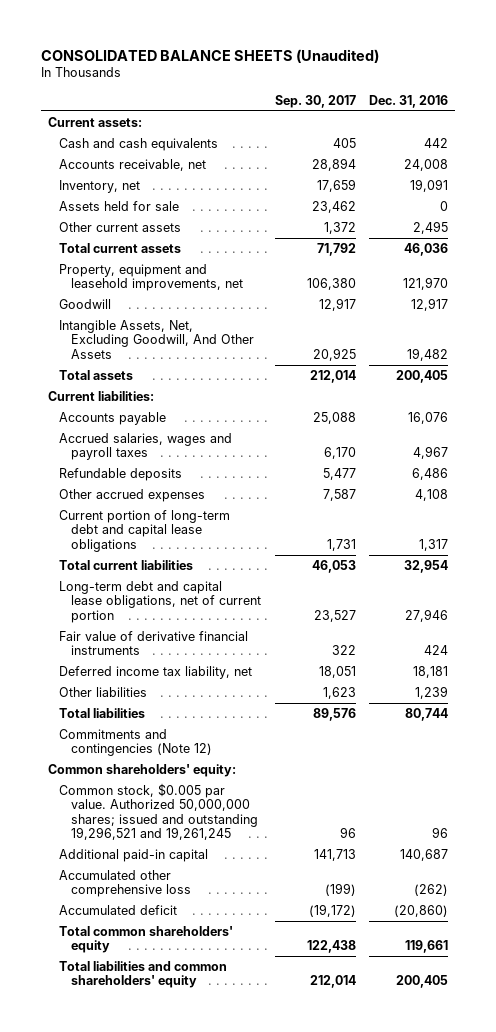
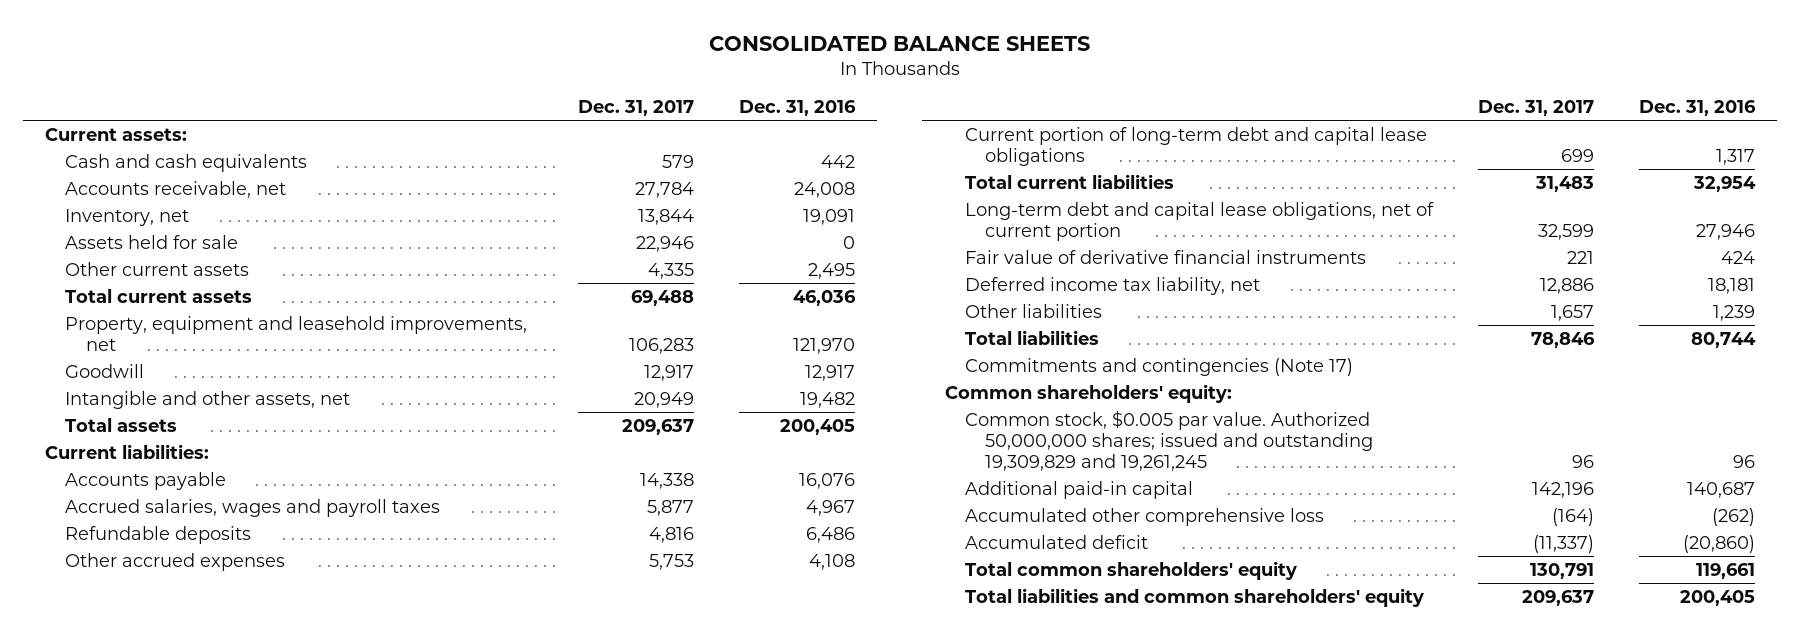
- CONSOLIDATED BALANCE SHEETS (Unaudited)
+ CONSOLIDATED BALANCE SHEETS
- | Sep. 30, 2017 | Dec. 31, 2016
+ | Dec. 31, 2017 | Dec. 31, 2016
- Intangible Assets, Net, Excluding Goodwill, And Other Assets | 20,925 | 19,482
+ Intangible and other assets, net | 20,949 | 19,482
- Commitments and contingencies (Note 12)
+ Commitments and contingencies (Note 17)
- Common stock, $0.005 par value. Authorized 50,000,000 shares; issued and outstanding 19,296,521 and 19,261,245 | 96 | 96
+ Common stock, $0.005 par value. Authorized 50,000,000 shares; issued and outstanding 19,309,829 and 19,261,245 | 96 | 96

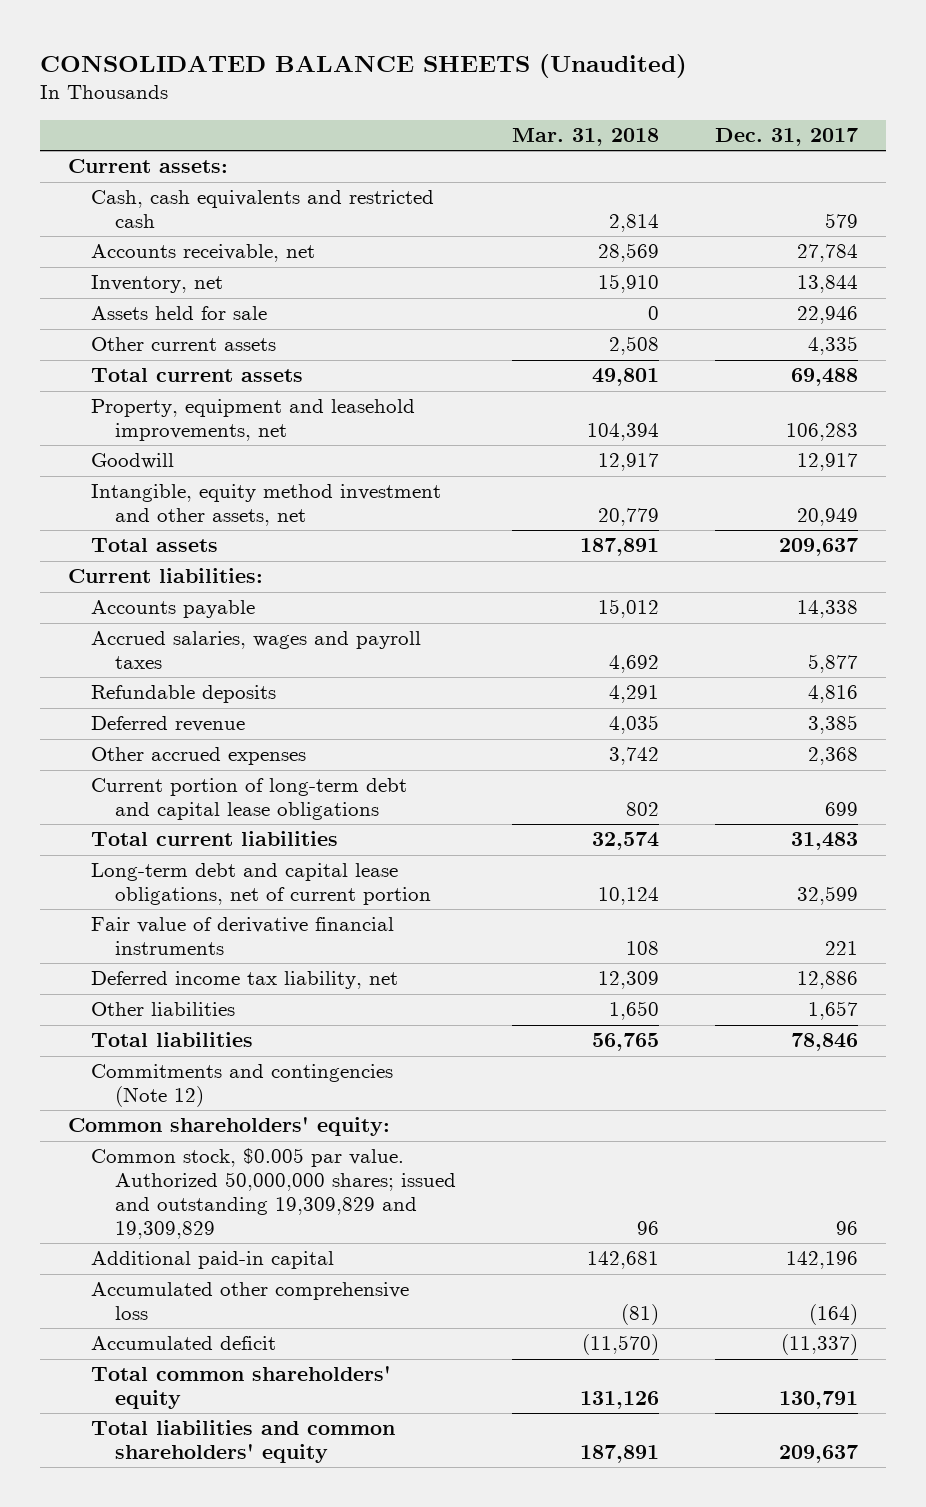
- CONSOLIDATED BALANCE SHEETS
+ CONSOLIDATED BALANCE SHEETS (Unaudited)
- | Dec. 31, 2017 | Dec. 31, 2016
+ | Mar. 31, 2018 | Dec. 31, 2017
- Cash and cash equivalents | 579 | 442
+ Cash, cash equivalents and restricted cash | 2,814 | 579
- Intangible and other assets, net | 20,949 | 19,482
+ Intangible, equity method investment and other assets, net | 20,779 | 20,949
- Other accrued expenses | 5,753 | 4,108
+ Deferred revenue | 4,035 | 3,385
+ Other accrued expenses | 3,742 | 2,368
- Commitments and contingencies (Note 17)
+ Commitments and contingencies (Note 12)
- Common stock, $0.005 par value. Authorized 50,000,000 shares; issued and outstanding 19,309,829 and 19,261,245 | 96 | 96
+ Common stock, $0.005 par value. Authorized 50,000,000 shares; issued and outstanding 19,309,829 and 19,309,829 | 96 | 96

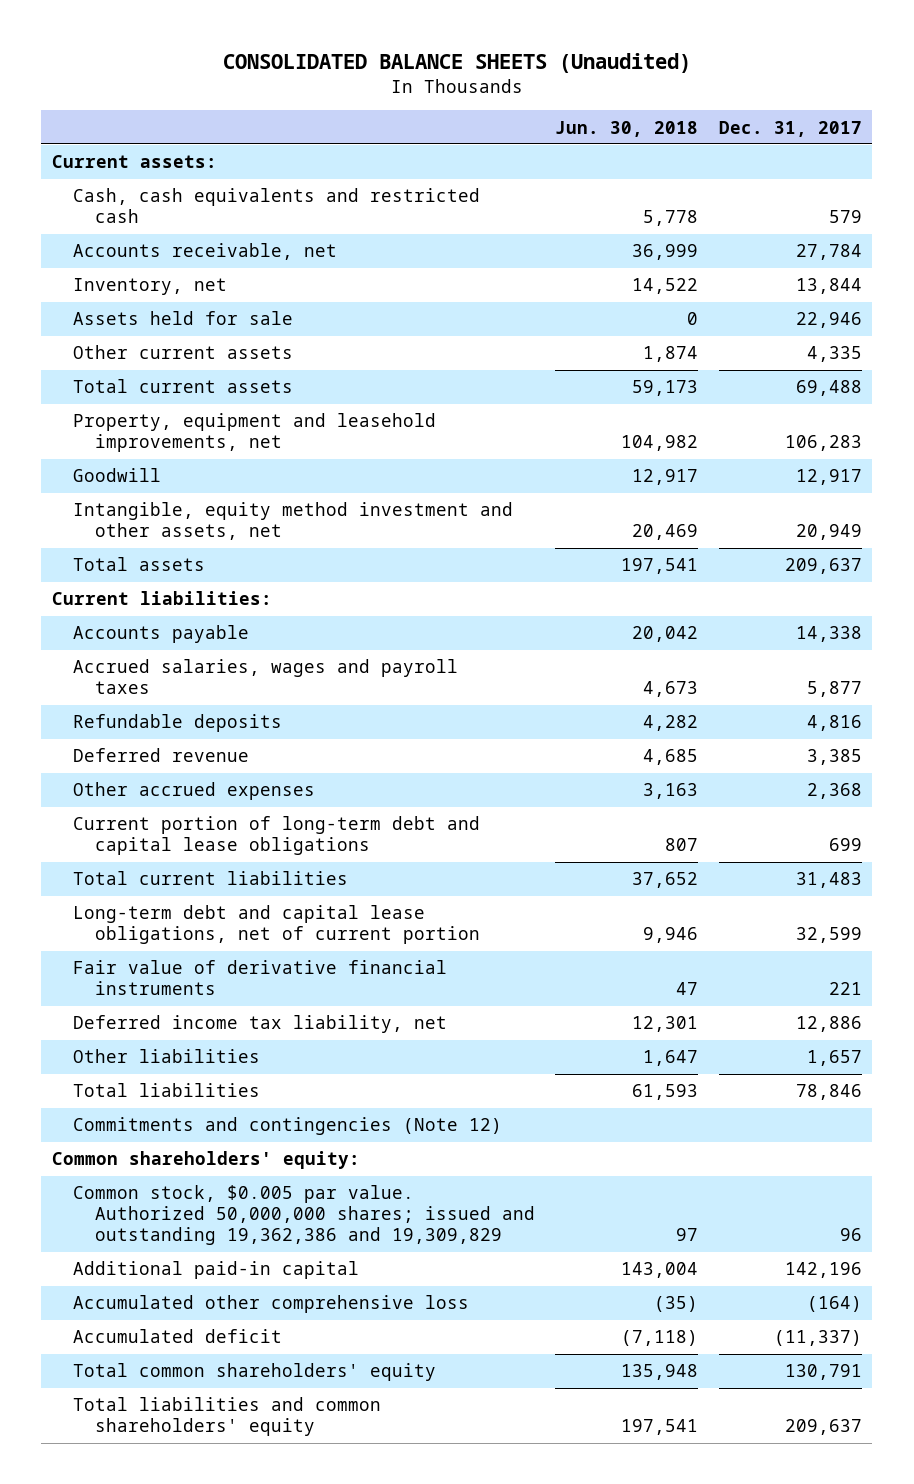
- | Mar. 31, 2018 | Dec. 31, 2017
+ | Jun. 30, 2018 | Dec. 31, 2017
- Common stock, $0.005 par value. Authorized 50,000,000 shares; issued and outstanding 19,309,829 and 19,309,829 | 96 | 96
+ Common stock, $0.005 par value. Authorized 50,000,000 shares; issued and outstanding 19,362,386 and 19,309,829 | 97 | 96

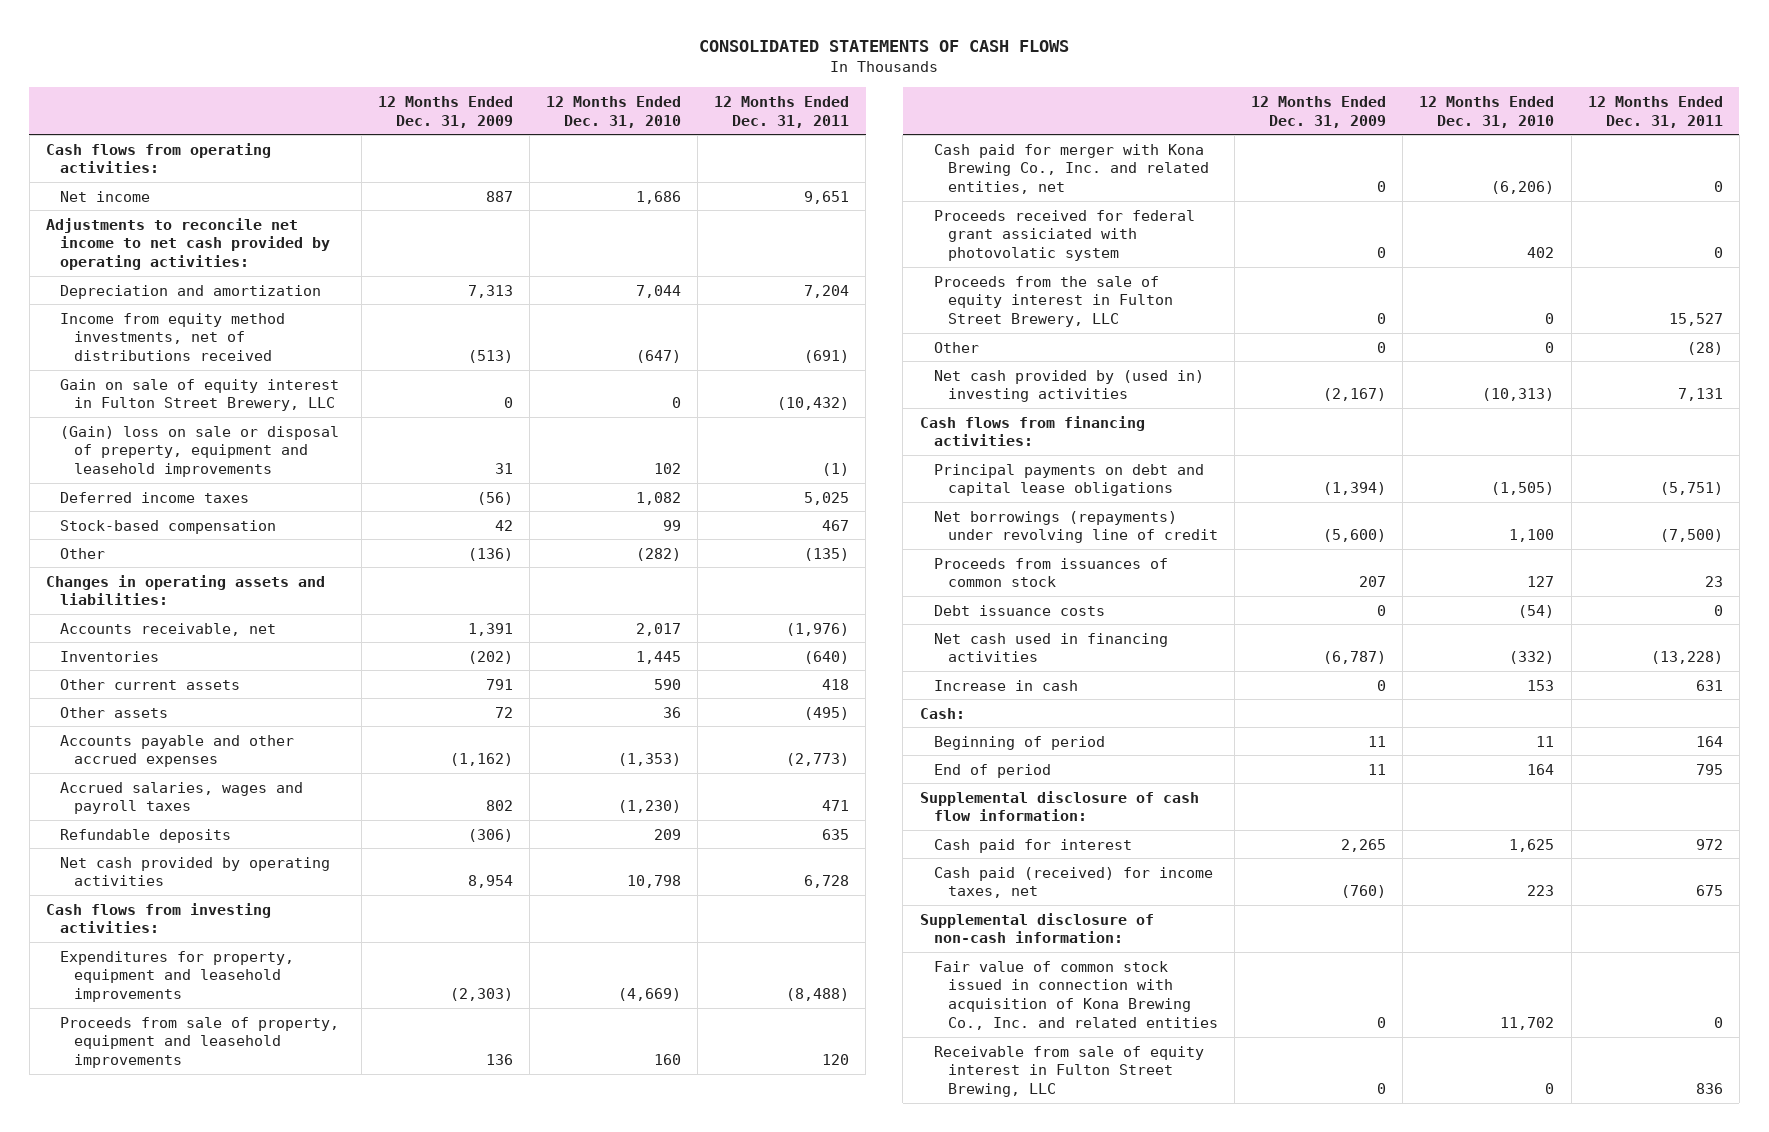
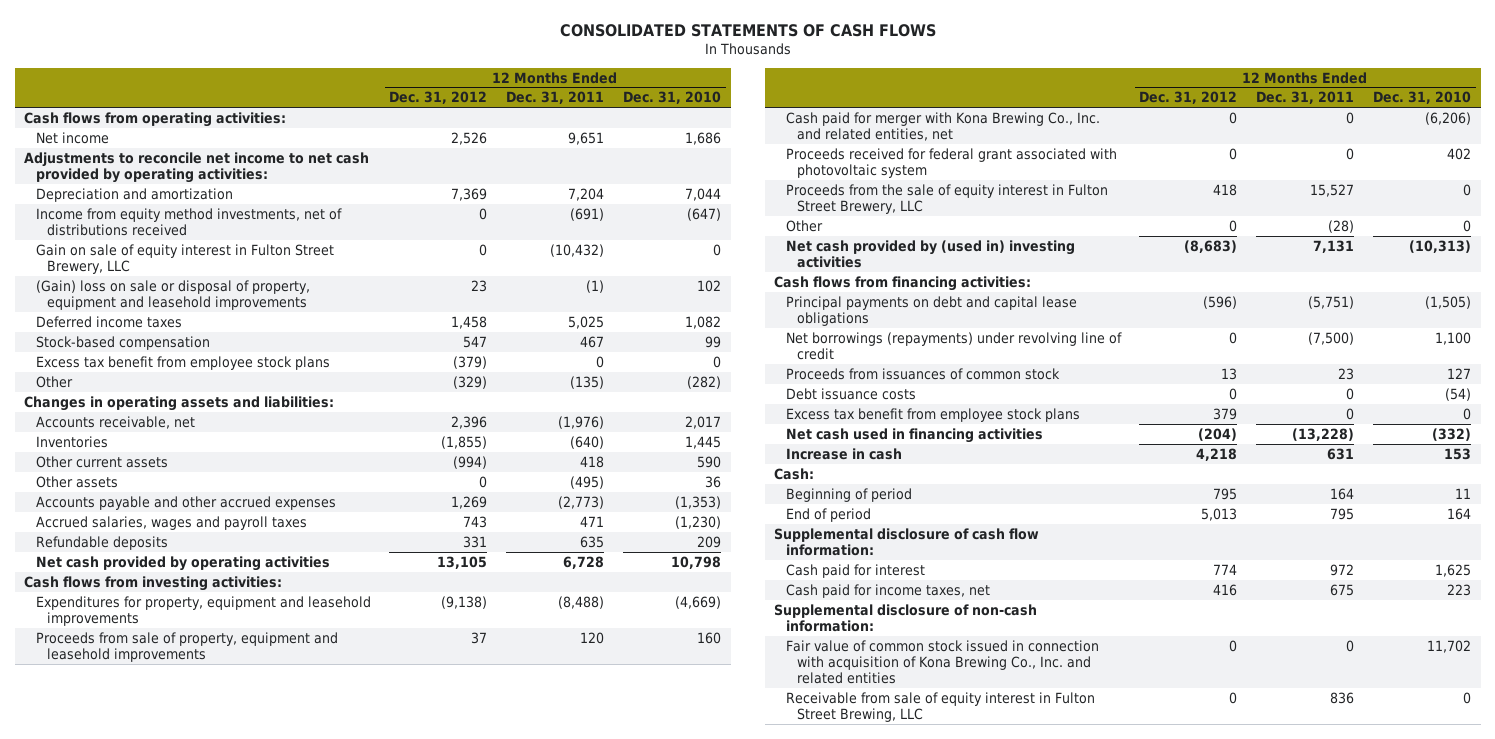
- | 12 Months Ended Dec. 31, 2009 | 12 Months Ended Dec. 31, 2010 | 12 Months Ended Dec. 31, 2011
+ | 12 Months Ended Dec. 31, 2012 | 12 Months Ended Dec. 31, 2011 | 12 Months Ended Dec. 31, 2010
- (Gain) loss on sale or disposal of preperty, equipment and leasehold improvements | 31 | 102 | (1)
+ (Gain) loss on sale or disposal of property, equipment and leasehold improvements | 23 | (1) | 102
+ Excess tax benefit from employee stock plans | (379) | 0 | 0
- Proceeds received for federal grant assiciated with photovolatic system | 0 | 402 | 0
+ Proceeds received for federal grant associated with photovoltaic system | 0 | 0 | 402
+ Excess tax benefit from employee stock plans | 379 | 0 | 0
- Cash paid (received) for income taxes, net | (760) | 223 | 675
+ Cash paid for income taxes, net | 416 | 675 | 223

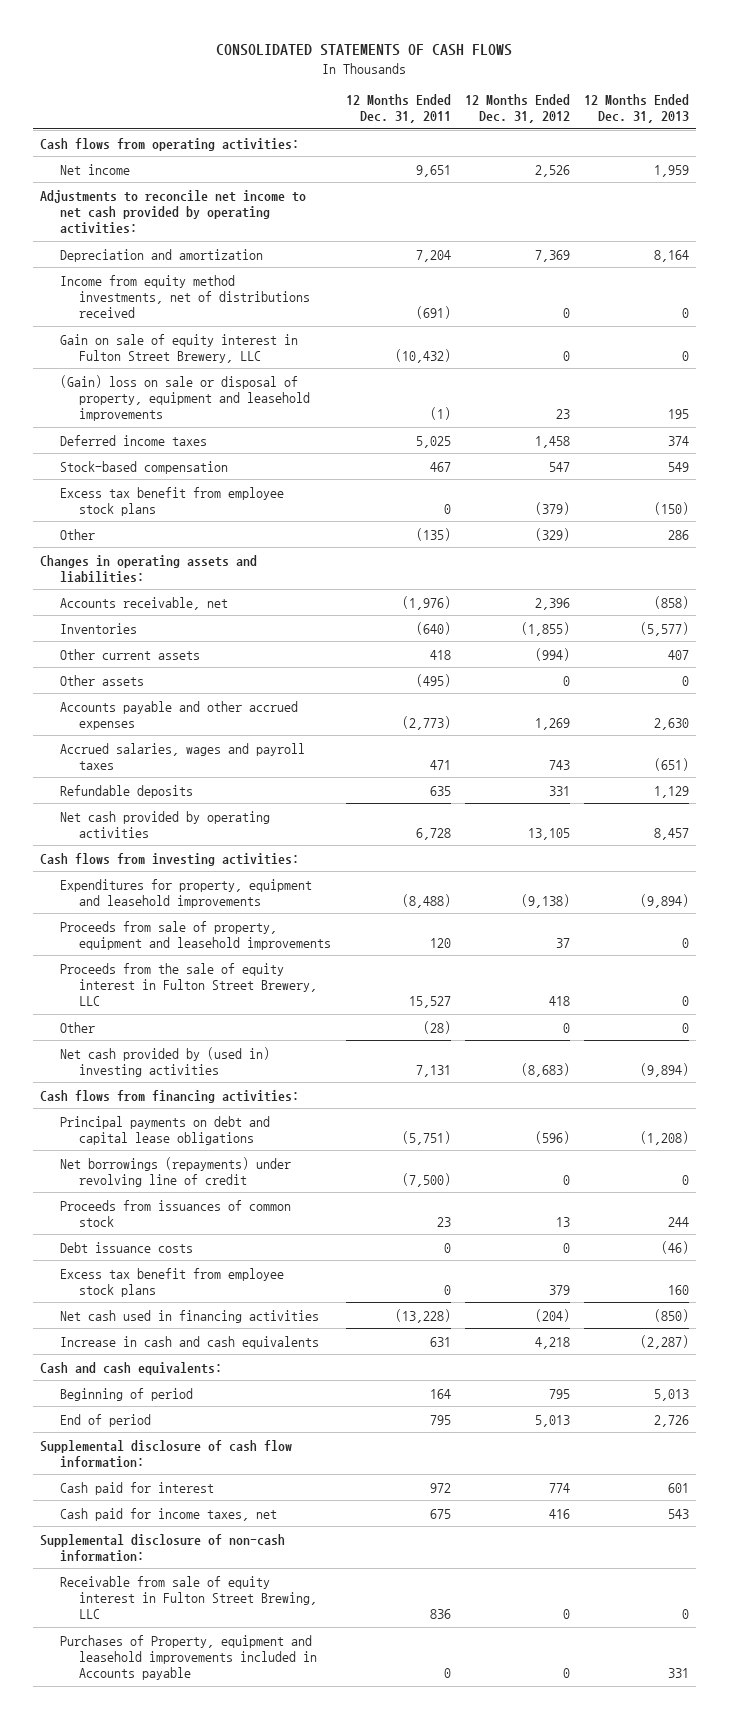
- | 12 Months Ended Dec. 31, 2012 | 12 Months Ended Dec. 31, 2011 | 12 Months Ended Dec. 31, 2010
+ | 12 Months Ended Dec. 31, 2011 | 12 Months Ended Dec. 31, 2012 | 12 Months Ended Dec. 31, 2013
- Cash paid for merger with Kona Brewing Co., Inc. and related entities, net | 0 | 0 | (6,206)
- Proceeds received for federal grant associated with photovoltaic system | 0 | 0 | 402
- Increase in cash | 4,218 | 631 | 153
- Cash:
+ Increase in cash and cash equivalents | 631 | 4,218 | (2,287)
+ Cash and cash equivalents:
- Fair value of common stock issued in connection with acquisition of Kona Brewing Co., Inc. and related entities | 0 | 0 | 11,702
+ Purchases of Property, equipment and leasehold improvements included in Accounts payable | 0 | 0 | 331

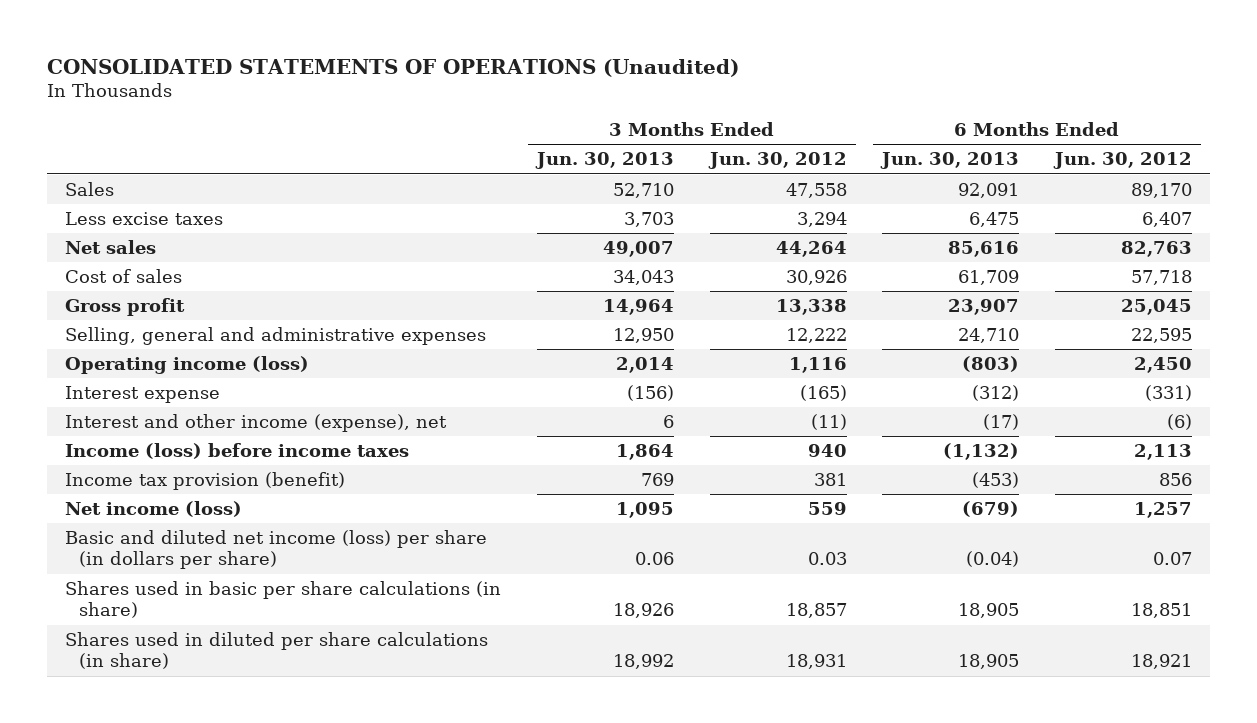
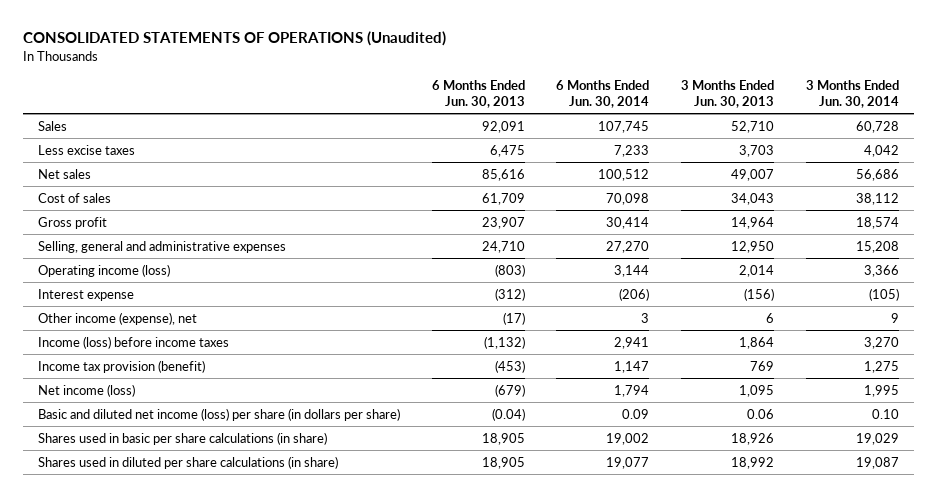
- | 3 Months Ended Jun. 30, 2013 | 3 Months Ended Jun. 30, 2012 | 6 Months Ended Jun. 30, 2013 | 6 Months Ended Jun. 30, 2012
+ | 6 Months Ended Jun. 30, 2013 | 6 Months Ended Jun. 30, 2014 | 3 Months Ended Jun. 30, 2013 | 3 Months Ended Jun. 30, 2014
- Interest and other income (expense), net | 6 | (11) | (17) | (6)
+ Other income (expense), net | (17) | 3 | 6 | 9

